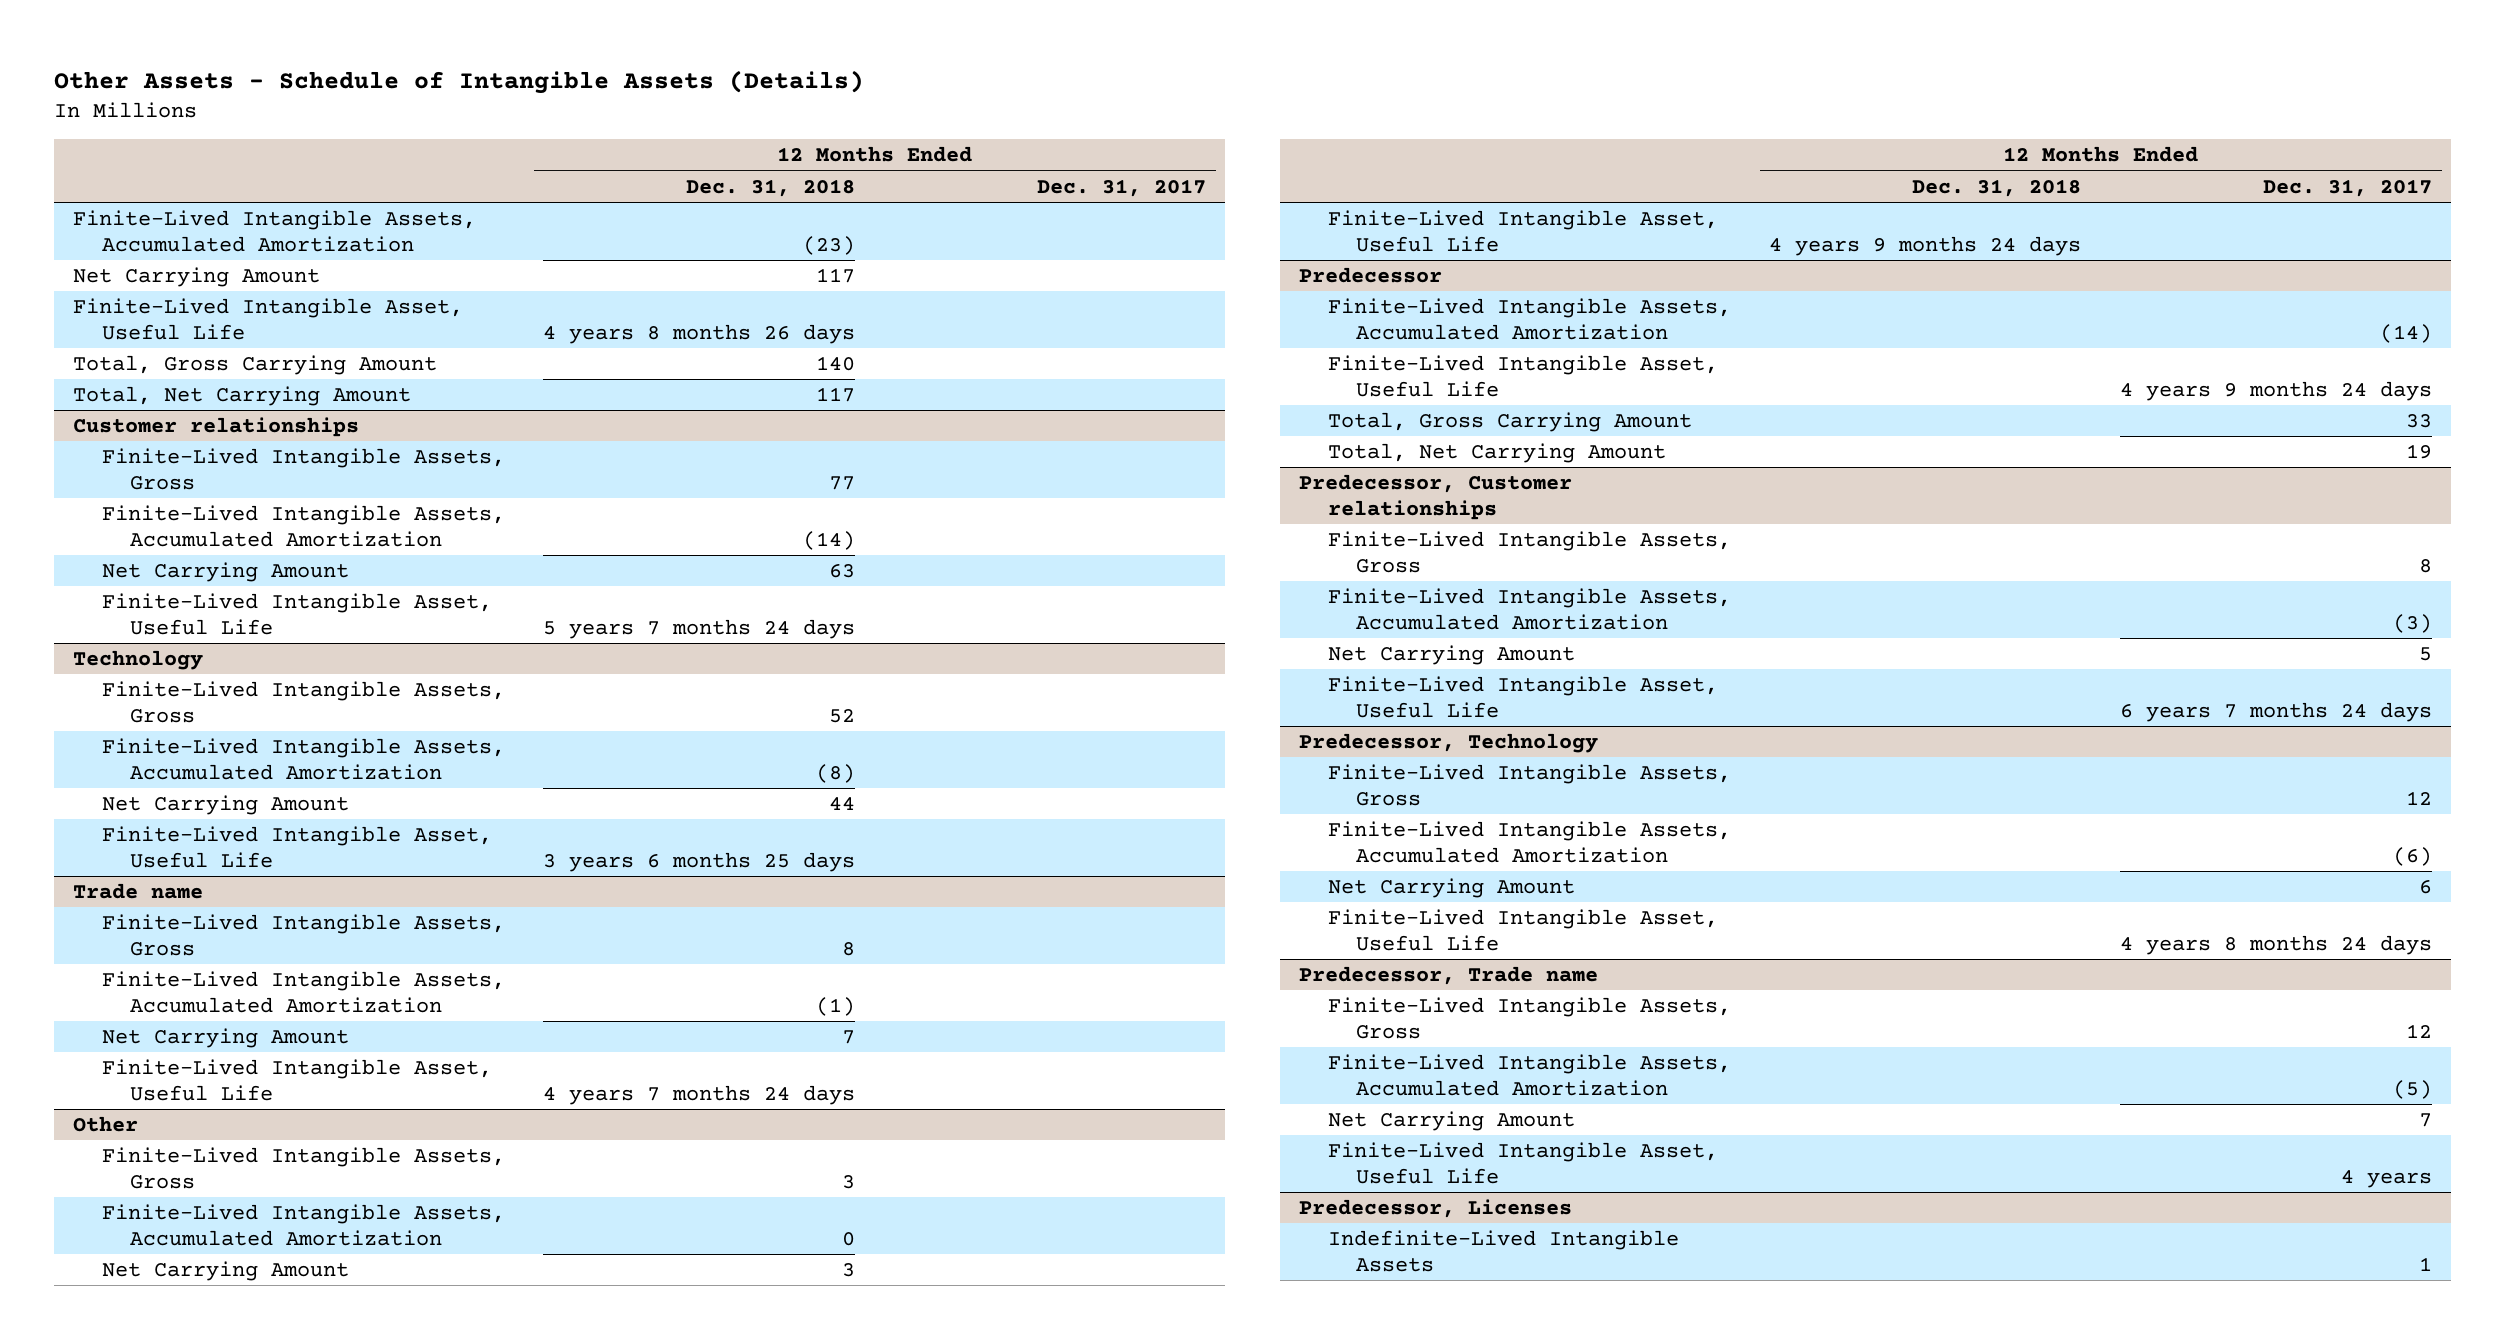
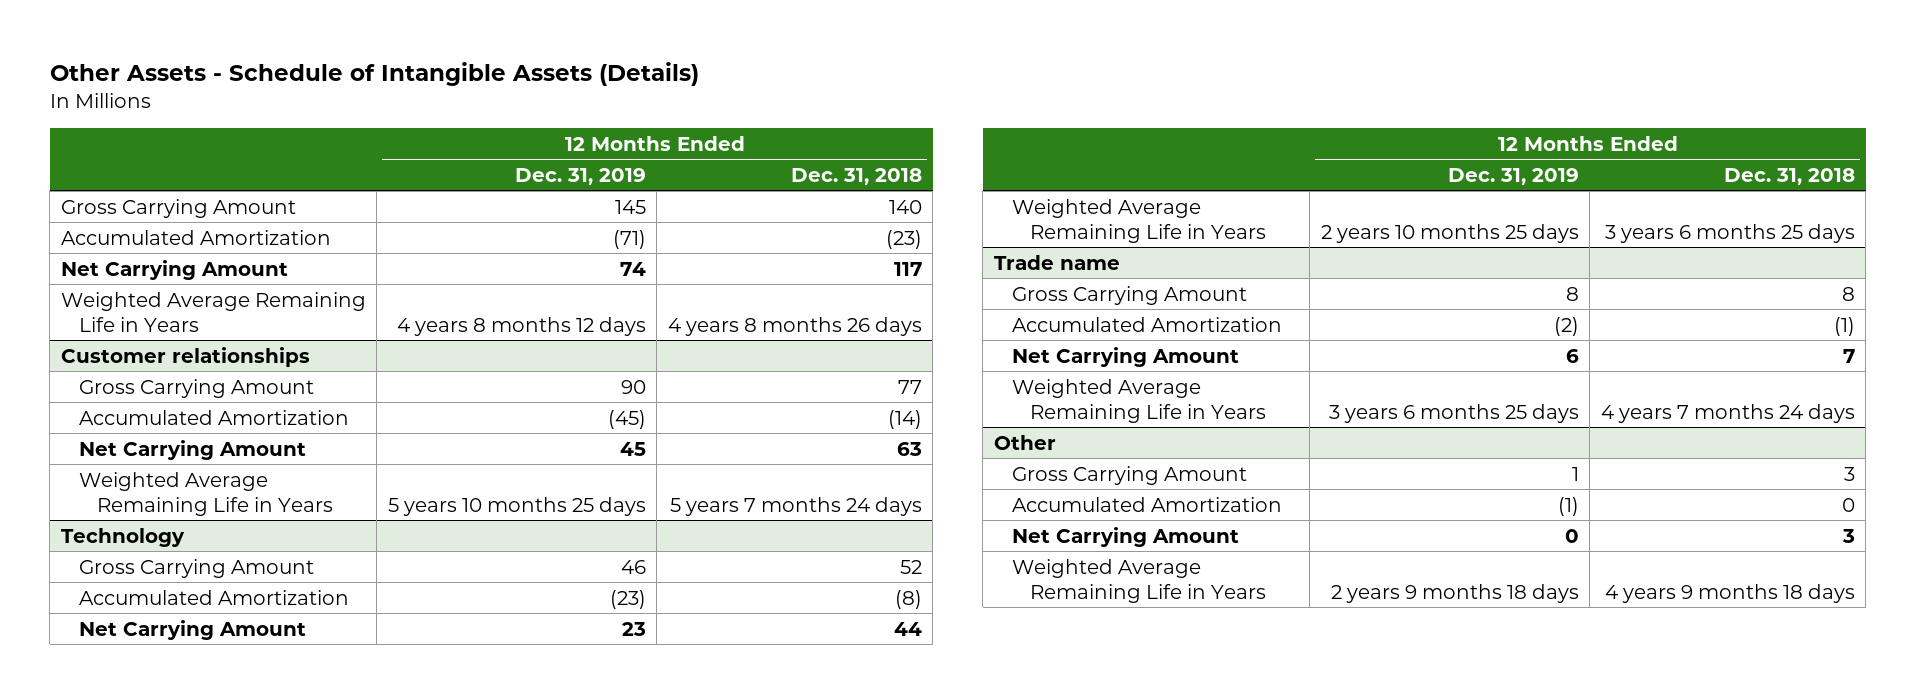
- | 12 Months Ended Dec. 31, 2018 | 12 Months Ended Dec. 31, 2017
+ | 12 Months Ended Dec. 31, 2019 | 12 Months Ended Dec. 31, 2018
- Finite-Lived Intangible Assets, Accumulated Amortization | (23) |
+ Gross Carrying Amount | 145 | 140
+ Accumulated Amortization | (71) | (23)
- Finite-Lived Intangible Asset, Useful Life | 4 years 8 months 26 days |
- Total, Gross Carrying Amount | 140 |
- Total, Net Carrying Amount | 117 |
+ Weighted Average Remaining Life in Years | 4 years 8 months 12 days | 4 years 8 months 26 days
@ Customer relationships
- Finite-Lived Intangible Assets, Gross | 77 |
- Finite-Lived Intangible Assets, Accumulated Amortization | (14) |
+ Gross Carrying Amount | 90 | 77
+ Accumulated Amortization | (45) | (14)
- Finite-Lived Intangible Asset, Useful Life | 5 years 7 months 24 days |
+ Weighted Average Remaining Life in Years | 5 years 10 months 25 days | 5 years 7 months 24 days
@ Technology
- Finite-Lived Intangible Assets, Gross | 52 |
- Finite-Lived Intangible Assets, Accumulated Amortization | (8) |
+ Gross Carrying Amount | 46 | 52
+ Accumulated Amortization | (23) | (8)
- Finite-Lived Intangible Asset, Useful Life | 3 years 6 months 25 days |
+ Weighted Average Remaining Life in Years | 2 years 10 months 25 days | 3 years 6 months 25 days
@ Trade name
- Finite-Lived Intangible Assets, Gross | 8 |
- Finite-Lived Intangible Assets, Accumulated Amortization | (1) |
+ Gross Carrying Amount | 8 | 8
+ Accumulated Amortization | (2) | (1)
- Finite-Lived Intangible Asset, Useful Life | 4 years 7 months 24 days |
+ Weighted Average Remaining Life in Years | 3 years 6 months 25 days | 4 years 7 months 24 days
@ Other
- Finite-Lived Intangible Assets, Gross | 3 |
- Finite-Lived Intangible Assets, Accumulated Amortization | 0 |
+ Gross Carrying Amount | 1 | 3
+ Accumulated Amortization | (1) | 0
- Finite-Lived Intangible Asset, Useful Life | 4 years 9 months 24 days |
- Predecessor
- Finite-Lived Intangible Assets, Accumulated Amortization | | (14)
- Finite-Lived Intangible Asset, Useful Life | | 4 years 9 months 24 days
- Total, Gross Carrying Amount | | 33
- Total, Net Carrying Amount | | 19
- Predecessor, Customer relationships
- Finite-Lived Intangible Assets, Gross | | 8
- Finite-Lived Intangible Assets, Accumulated Amortization | | (3)
- Net Carrying Amount | | 5
- Finite-Lived Intangible Asset, Useful Life | | 6 years 7 months 24 days
- Predecessor, Technology
- Finite-Lived Intangible Assets, Gross | | 12
- Finite-Lived Intangible Assets, Accumulated Amortization | | (6)
- Net Carrying Amount | | 6
- Finite-Lived Intangible Asset, Useful Life | | 4 years 8 months 24 days
- Predecessor, Trade name
- Finite-Lived Intangible Assets, Gross | | 12
- Finite-Lived Intangible Assets, Accumulated Amortization | | (5)
- Net Carrying Amount | | 7
- Finite-Lived Intangible Asset, Useful Life | | 4 years
- Predecessor, Licenses
- Indefinite-Lived Intangible Assets | | 1
@ Other
+ Weighted Average Remaining Life in Years | 2 years 9 months 18 days | 4 years 9 months 18 days

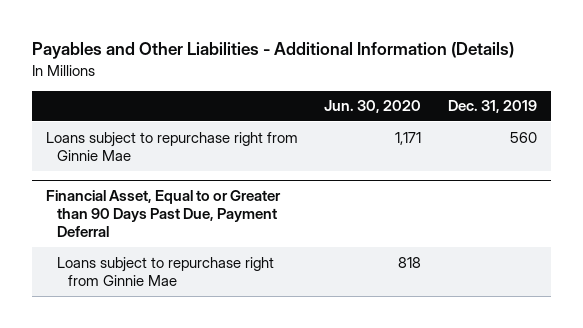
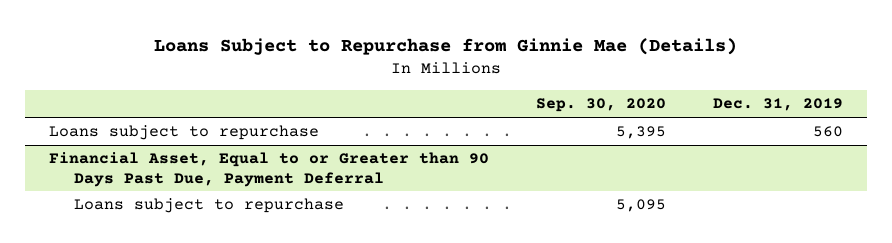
- Payables and Other Liabilities - Additional Information (Details)
+ Loans Subject to Repurchase from Ginnie Mae (Details)
- | Jun. 30, 2020 | Dec. 31, 2019
+ | Sep. 30, 2020 | Dec. 31, 2019
- Loans subject to repurchase right from Ginnie Mae | 1,171 | 560
+ Loans subject to repurchase | 5,395 | 560
@ Financial Asset, Equal to or Greater than 90 Days Past Due, Payment Deferral
- Loans subject to repurchase right from Ginnie Mae | 818 |
+ Loans subject to repurchase | 5,095 |

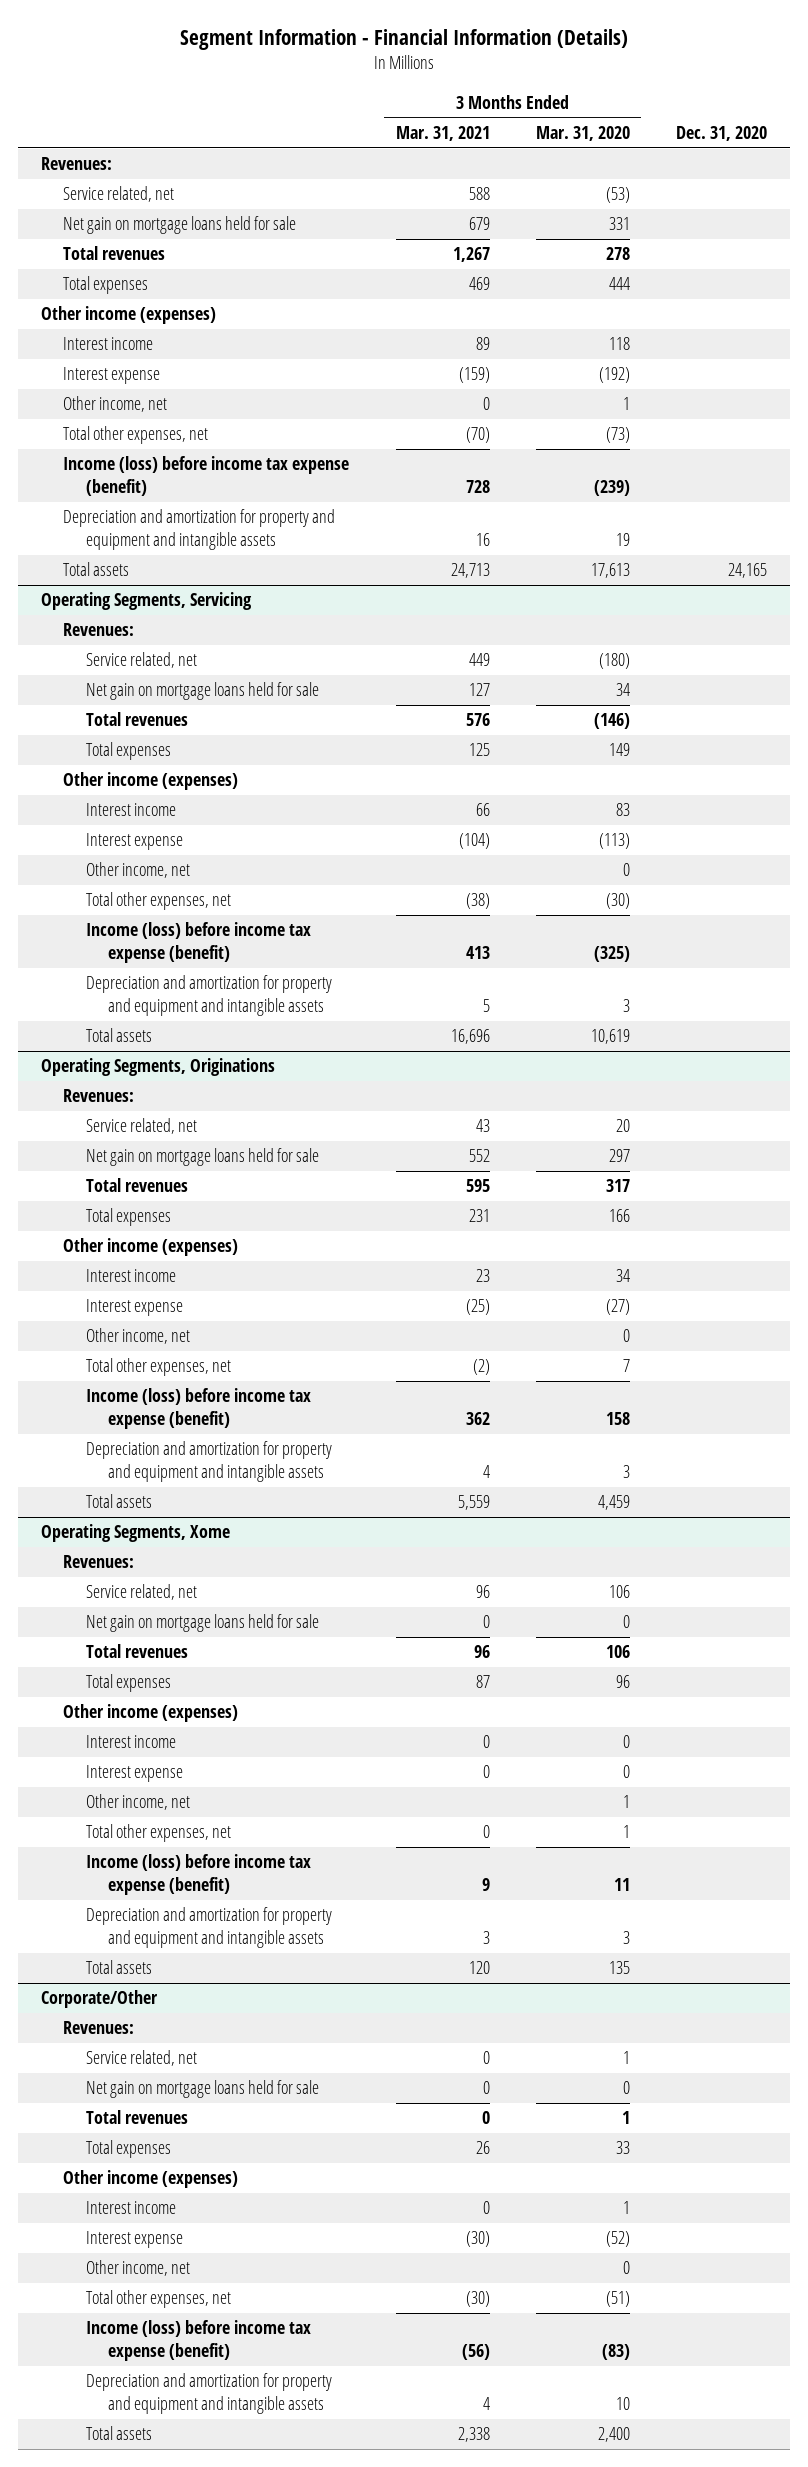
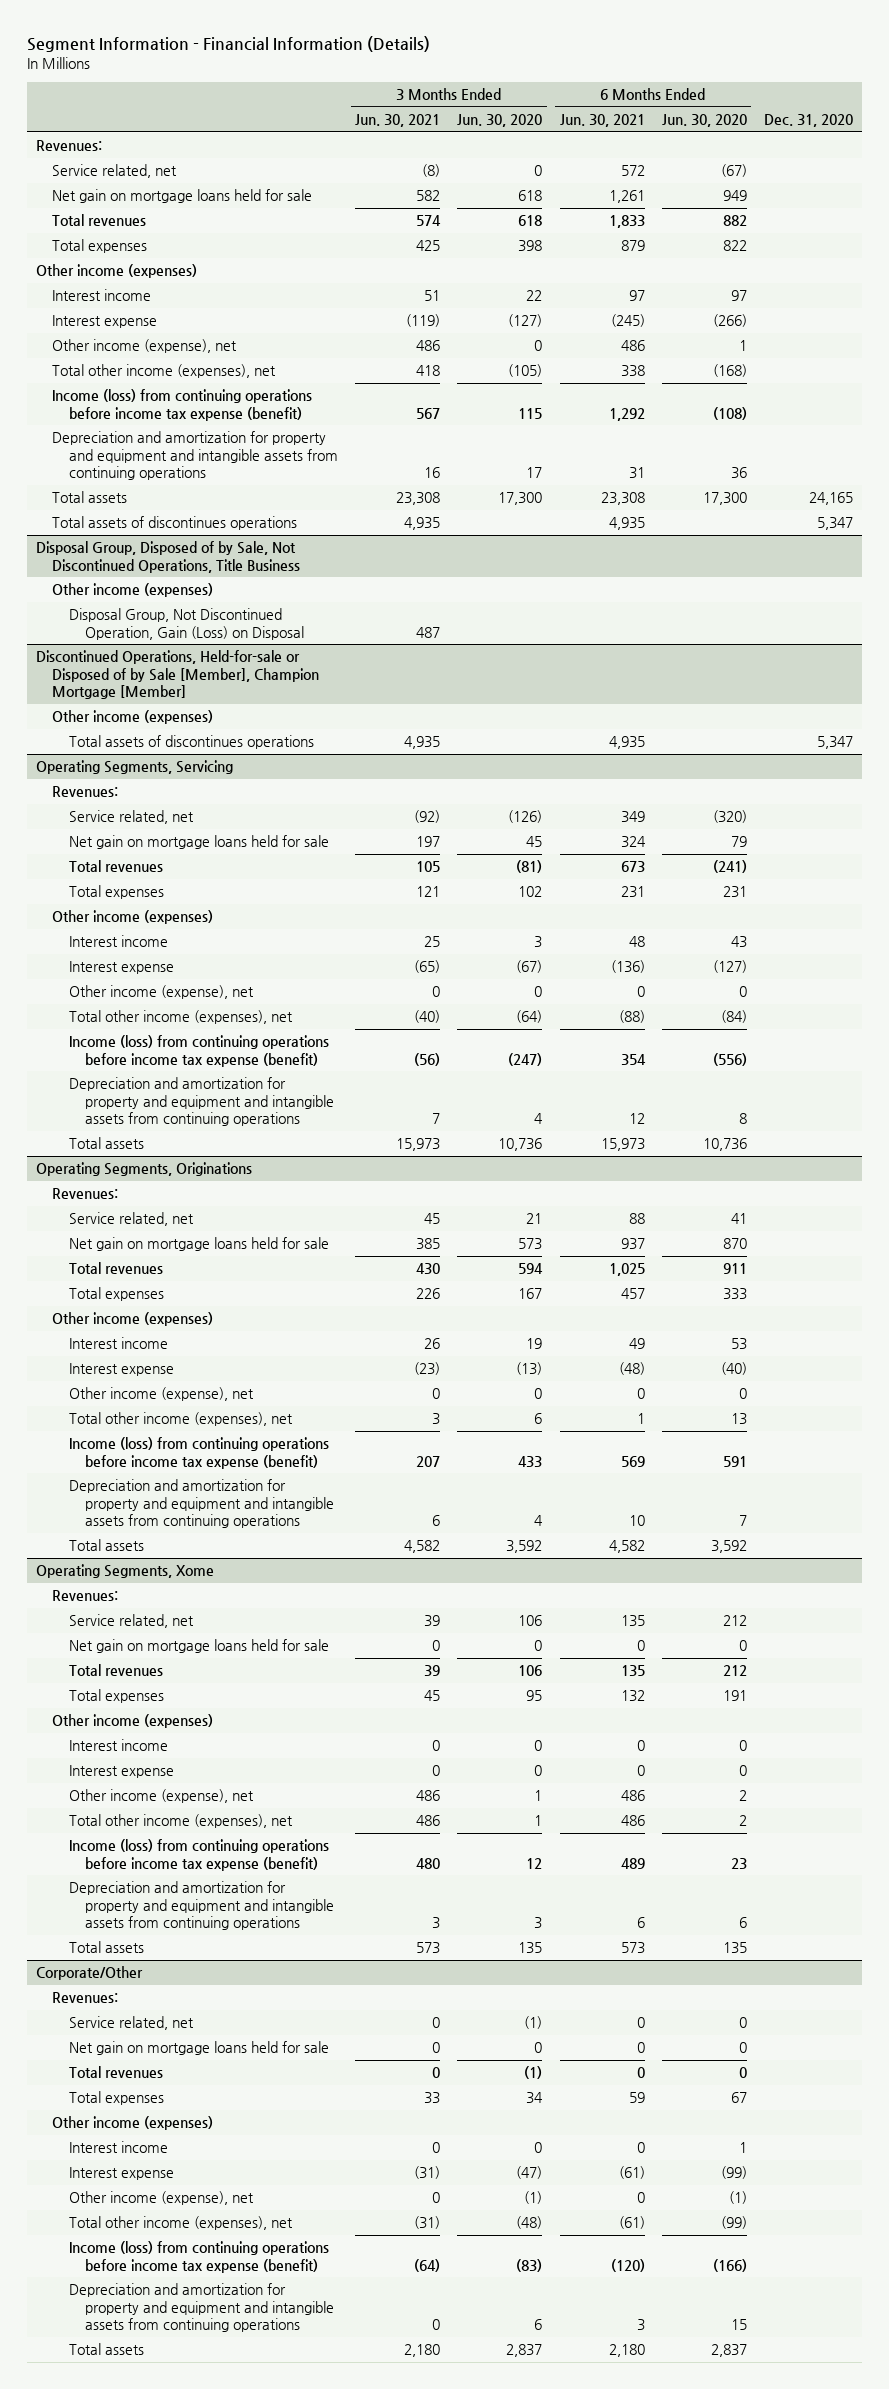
- | 3 Months Ended Mar. 31, 2021 | 3 Months Ended Mar. 31, 2020 | Dec. 31, 2020
+ | 3 Months Ended Jun. 30, 2021 | 3 Months Ended Jun. 30, 2020 | 6 Months Ended Jun. 30, 2021 | 6 Months Ended Jun. 30, 2020 | Dec. 31, 2020
- Other income, net | 0 | 1 |
- Total other expenses, net | (70) | (73) |
- Income (loss) before income tax expense (benefit) | 728 | (239) |
- Depreciation and amortization for property and equipment and intangible assets | 16 | 19 |
+ Other income (expense), net | 486 | 0 | 486 | 1 |
+ Total other income (expenses), net | 418 | (105) | 338 | (168) |
+ Income (loss) from continuing operations before income tax expense (benefit) | 567 | 115 | 1,292 | (108) |
+ Depreciation and amortization for property and equipment and intangible assets from continuing operations | 16 | 17 | 31 | 36 |
+ Total assets of discontinues operations | 4,935 | | 4,935 | | 5,347
+ Disposal Group, Disposed of by Sale, Not Discontinued Operations, Title Business
+ Other income (expenses)
+ Disposal Group, Not Discontinued Operation, Gain (Loss) on Disposal | 487 | | | |
+ Discontinued Operations, Held-for-sale or Disposed of by Sale [Member], Champion Mortgage [Member]
+ Other income (expenses)
+ Total assets of discontinues operations | 4,935 | | 4,935 | | 5,347
@ Operating Segments, Servicing
- Other income, net | | 0 |
- Total other expenses, net | (38) | (30) |
- Income (loss) before income tax expense (benefit) | 413 | (325) |
- Depreciation and amortization for property and equipment and intangible assets | 5 | 3 |
+ Other income (expense), net | 0 | 0 | 0 | 0 |
+ Total other income (expenses), net | (40) | (64) | (88) | (84) |
+ Income (loss) from continuing operations before income tax expense (benefit) | (56) | (247) | 354 | (556) |
+ Depreciation and amortization for property and equipment and intangible assets from continuing operations | 7 | 4 | 12 | 8 |
@ Operating Segments, Originations
- Other income, net | | 0 |
- Total other expenses, net | (2) | 7 |
- Income (loss) before income tax expense (benefit) | 362 | 158 |
- Depreciation and amortization for property and equipment and intangible assets | 4 | 3 |
+ Other income (expense), net | 0 | 0 | 0 | 0 |
+ Total other income (expenses), net | 3 | 6 | 1 | 13 |
+ Income (loss) from continuing operations before income tax expense (benefit) | 207 | 433 | 569 | 591 |
+ Depreciation and amortization for property and equipment and intangible assets from continuing operations | 6 | 4 | 10 | 7 |
@ Operating Segments, Xome
- Other income, net | | 1 |
- Total other expenses, net | 0 | 1 |
- Income (loss) before income tax expense (benefit) | 9 | 11 |
- Depreciation and amortization for property and equipment and intangible assets | 3 | 3 |
+ Other income (expense), net | 486 | 1 | 486 | 2 |
+ Total other income (expenses), net | 486 | 1 | 486 | 2 |
+ Income (loss) from continuing operations before income tax expense (benefit) | 480 | 12 | 489 | 23 |
+ Depreciation and amortization for property and equipment and intangible assets from continuing operations | 3 | 3 | 6 | 6 |
@ Corporate/Other
- Other income, net | | 0 |
- Total other expenses, net | (30) | (51) |
- Income (loss) before income tax expense (benefit) | (56) | (83) |
- Depreciation and amortization for property and equipment and intangible assets | 4 | 10 |
+ Other income (expense), net | 0 | (1) | 0 | (1) |
+ Total other income (expenses), net | (31) | (48) | (61) | (99) |
+ Income (loss) from continuing operations before income tax expense (benefit) | (64) | (83) | (120) | (166) |
+ Depreciation and amortization for property and equipment and intangible assets from continuing operations | 0 | 6 | 3 | 15 |

